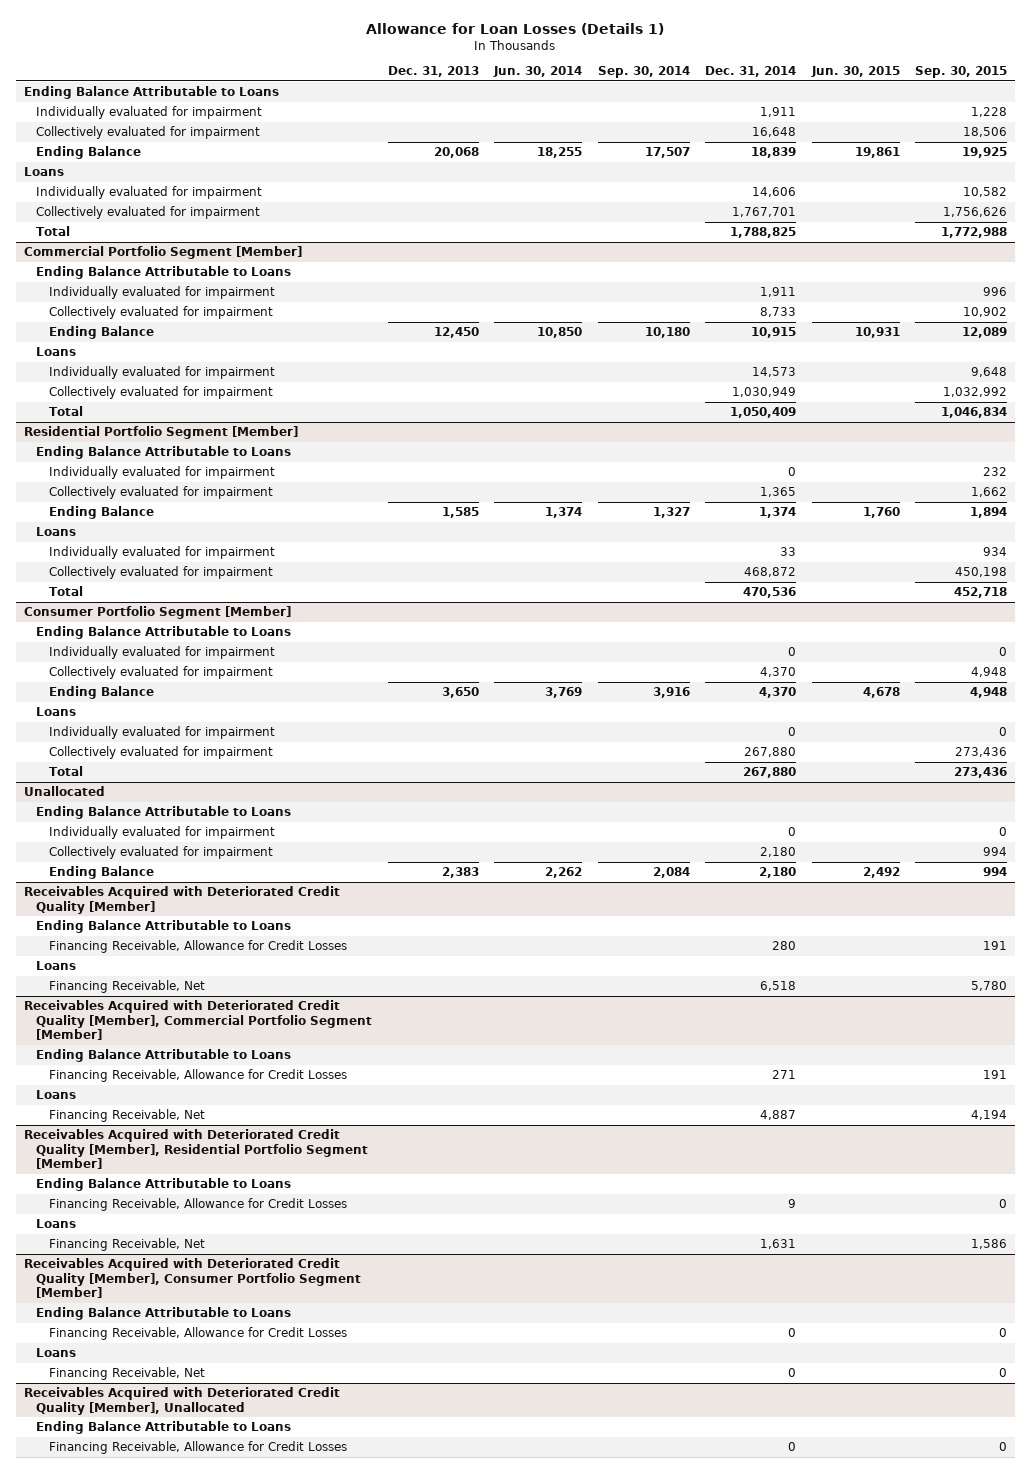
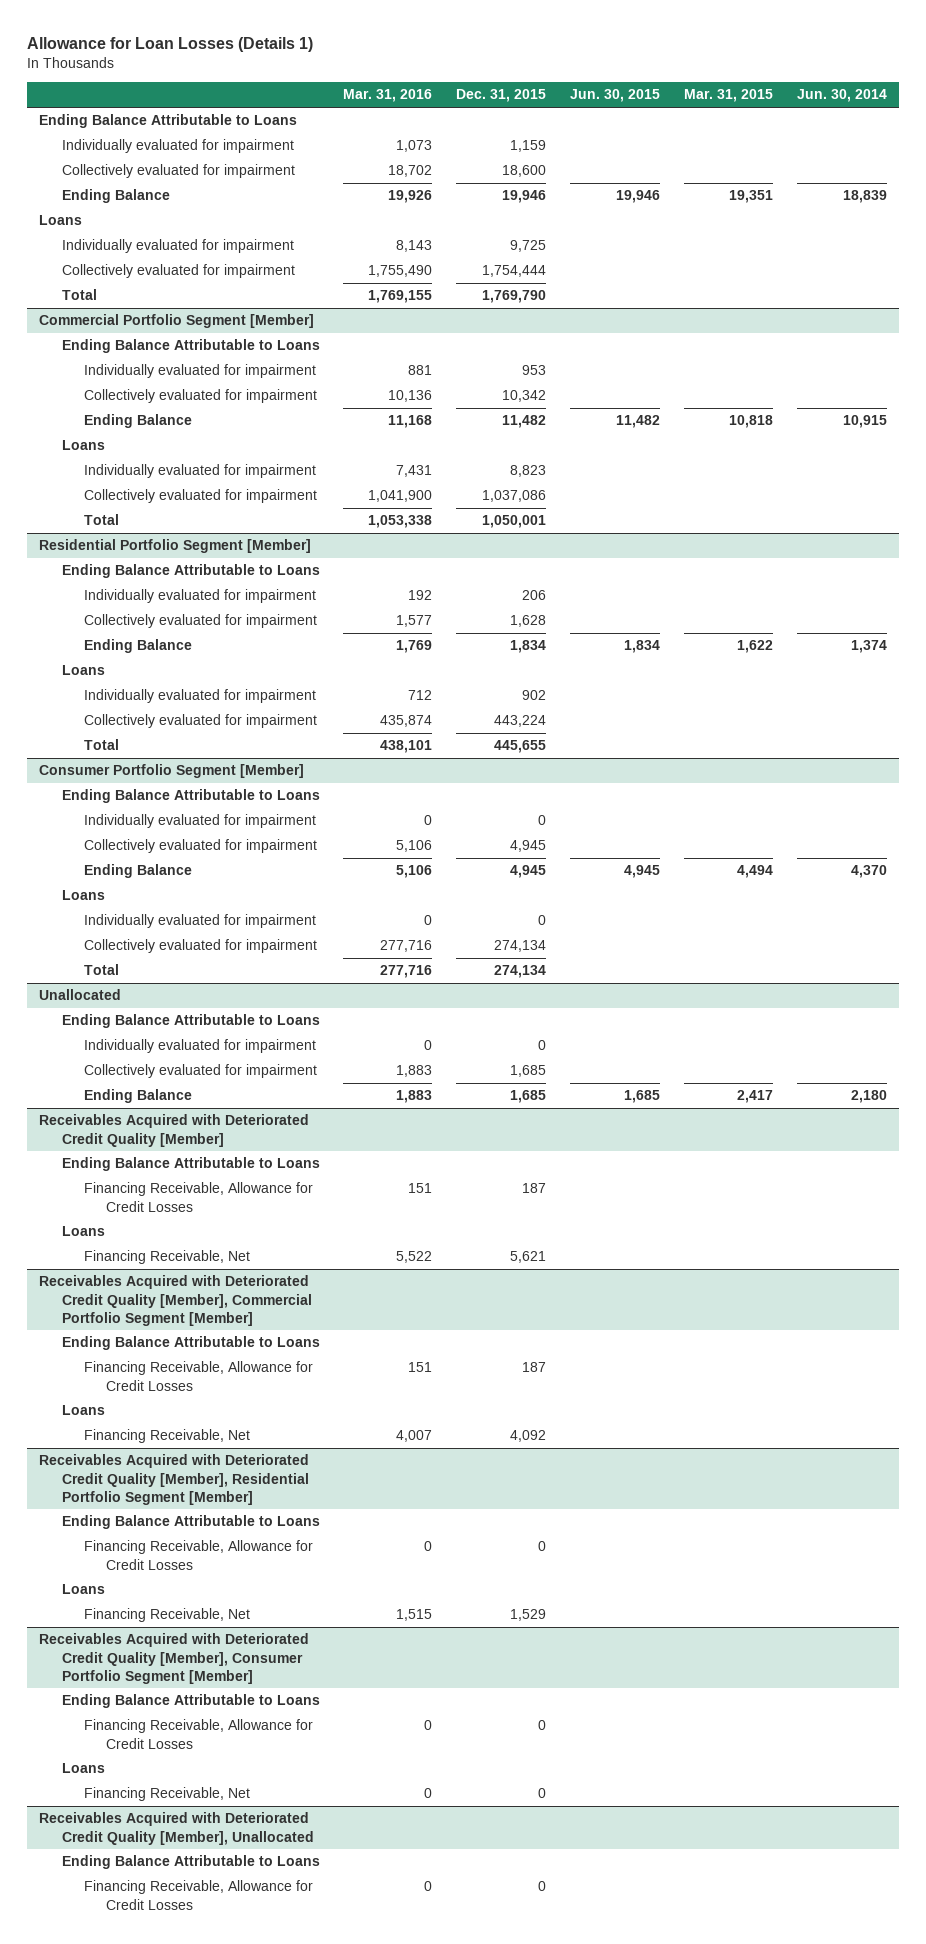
- | Dec. 31, 2013 | Jun. 30, 2014 | Sep. 30, 2014 | Dec. 31, 2014 | Jun. 30, 2015 | Sep. 30, 2015
+ | Mar. 31, 2016 | Dec. 31, 2015 | Jun. 30, 2015 | Mar. 31, 2015 | Jun. 30, 2014
- Ending Balance | 20,068 | 18,255 | 17,507 | 18,839 | 19,861 | 19,925
+ Ending Balance | 19,926 | 19,946 | 19,946 | 19,351 | 18,839
@ Commercial Portfolio Segment [Member]
- Ending Balance | 12,450 | 10,850 | 10,180 | 10,915 | 10,931 | 12,089
+ Ending Balance | 11,168 | 11,482 | 11,482 | 10,818 | 10,915
@ Residential Portfolio Segment [Member]
- Ending Balance | 1,585 | 1,374 | 1,327 | 1,374 | 1,760 | 1,894
+ Ending Balance | 1,769 | 1,834 | 1,834 | 1,622 | 1,374
@ Consumer Portfolio Segment [Member]
- Ending Balance | 3,650 | 3,769 | 3,916 | 4,370 | 4,678 | 4,948
+ Ending Balance | 5,106 | 4,945 | 4,945 | 4,494 | 4,370
@ Unallocated
- Ending Balance | 2,383 | 2,262 | 2,084 | 2,180 | 2,492 | 994
+ Ending Balance | 1,883 | 1,685 | 1,685 | 2,417 | 2,180

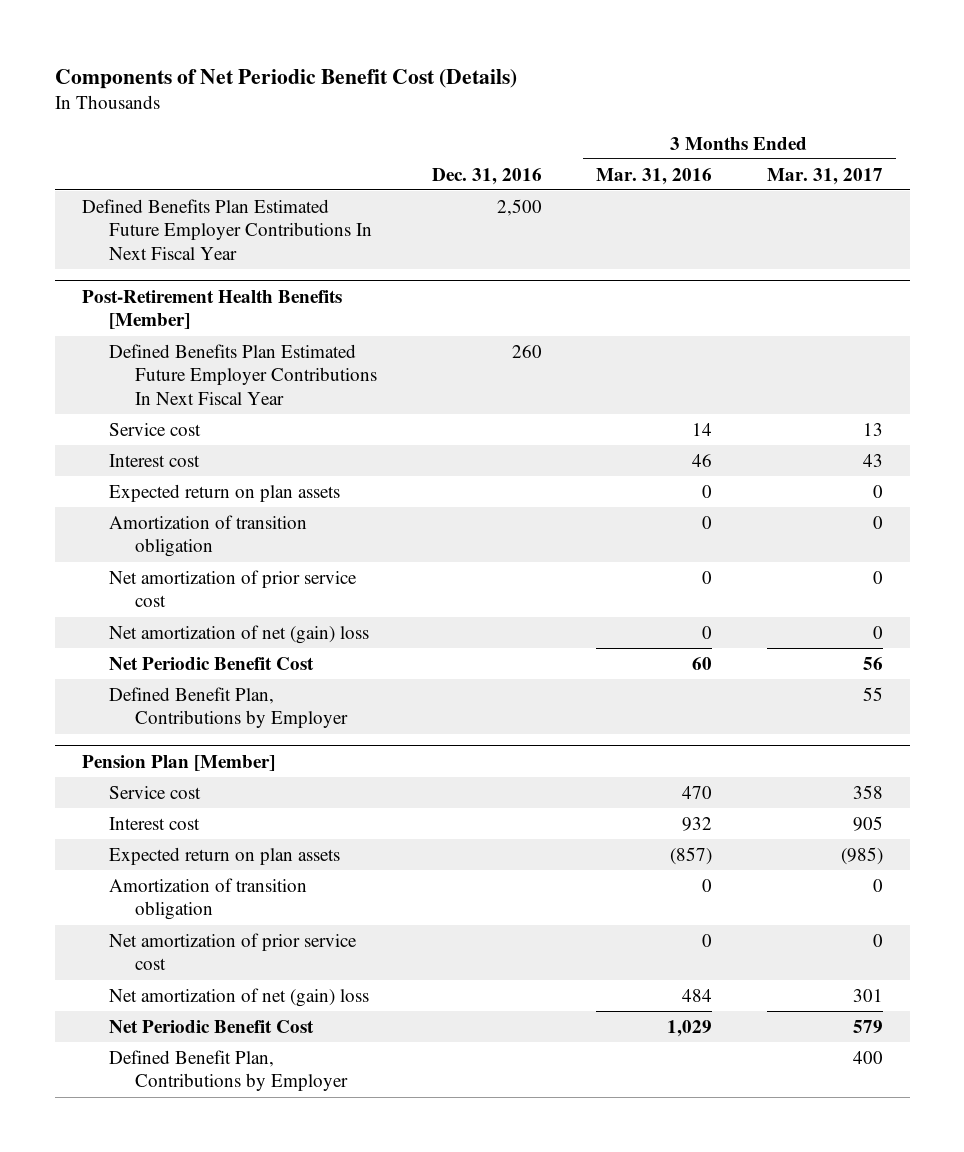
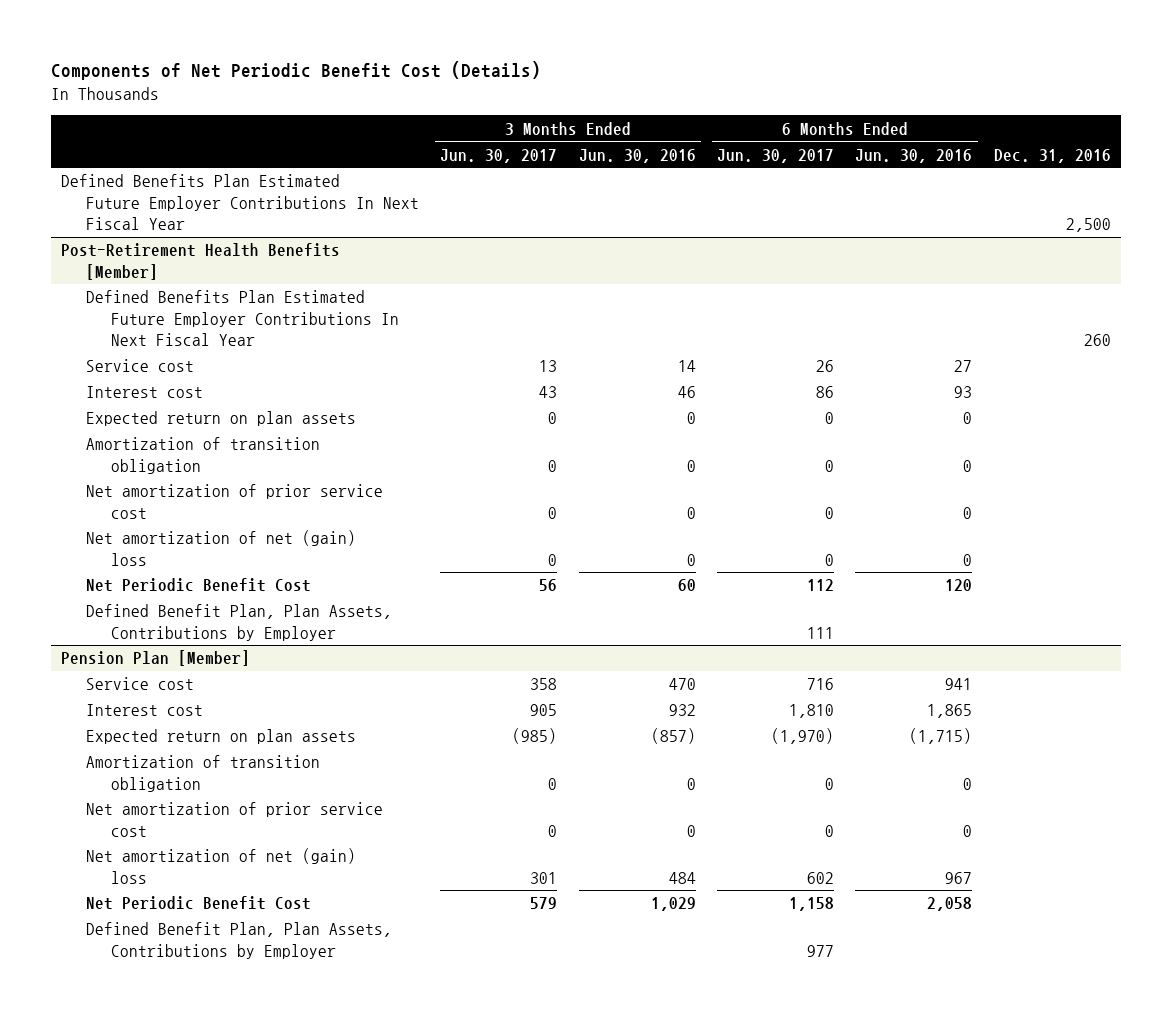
- | Dec. 31, 2016 | 3 Months Ended Mar. 31, 2016 | 3 Months Ended Mar. 31, 2017
+ | 3 Months Ended Jun. 30, 2017 | 3 Months Ended Jun. 30, 2016 | 6 Months Ended Jun. 30, 2017 | 6 Months Ended Jun. 30, 2016 | Dec. 31, 2016
@ Post-Retirement Health Benefits [Member]
- Defined Benefit Plan, Contributions by Employer | | | 55
+ Defined Benefit Plan, Plan Assets, Contributions by Employer | | | 111 | |
@ Pension Plan [Member]
- Defined Benefit Plan, Contributions by Employer | | | 400
+ Defined Benefit Plan, Plan Assets, Contributions by Employer | | | 977 | |

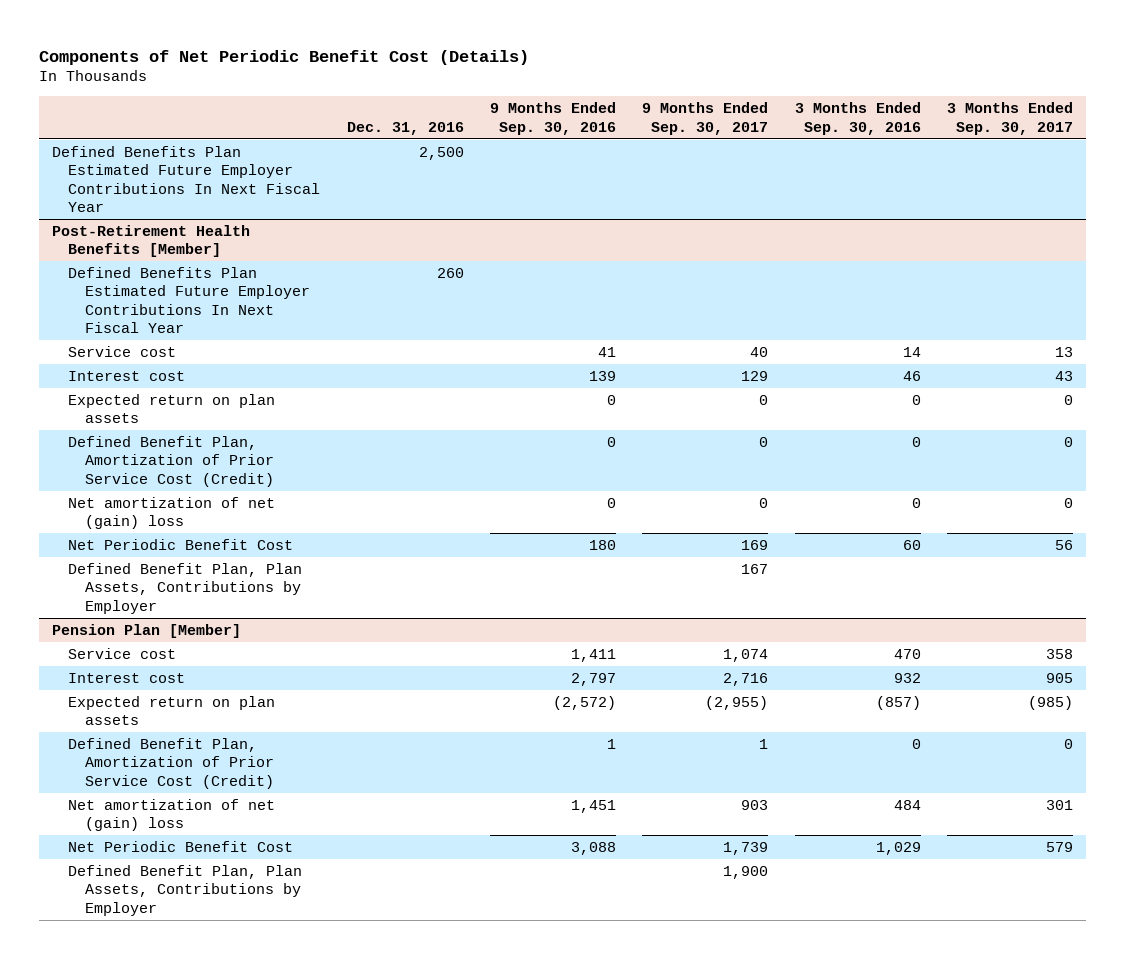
- | 3 Months Ended Jun. 30, 2017 | 3 Months Ended Jun. 30, 2016 | 6 Months Ended Jun. 30, 2017 | 6 Months Ended Jun. 30, 2016 | Dec. 31, 2016
+ | Dec. 31, 2016 | 9 Months Ended Sep. 30, 2016 | 9 Months Ended Sep. 30, 2017 | 3 Months Ended Sep. 30, 2016 | 3 Months Ended Sep. 30, 2017
@ Post-Retirement Health Benefits [Member]
- Amortization of transition obligation | 0 | 0 | 0 | 0 |
- Net amortization of prior service cost | 0 | 0 | 0 | 0 |
+ Defined Benefit Plan, Amortization of Prior Service Cost (Credit) | | 0 | 0 | 0 | 0
@ Pension Plan [Member]
- Amortization of transition obligation | 0 | 0 | 0 | 0 |
- Net amortization of prior service cost | 0 | 0 | 0 | 0 |
+ Defined Benefit Plan, Amortization of Prior Service Cost (Credit) | | 1 | 1 | 0 | 0

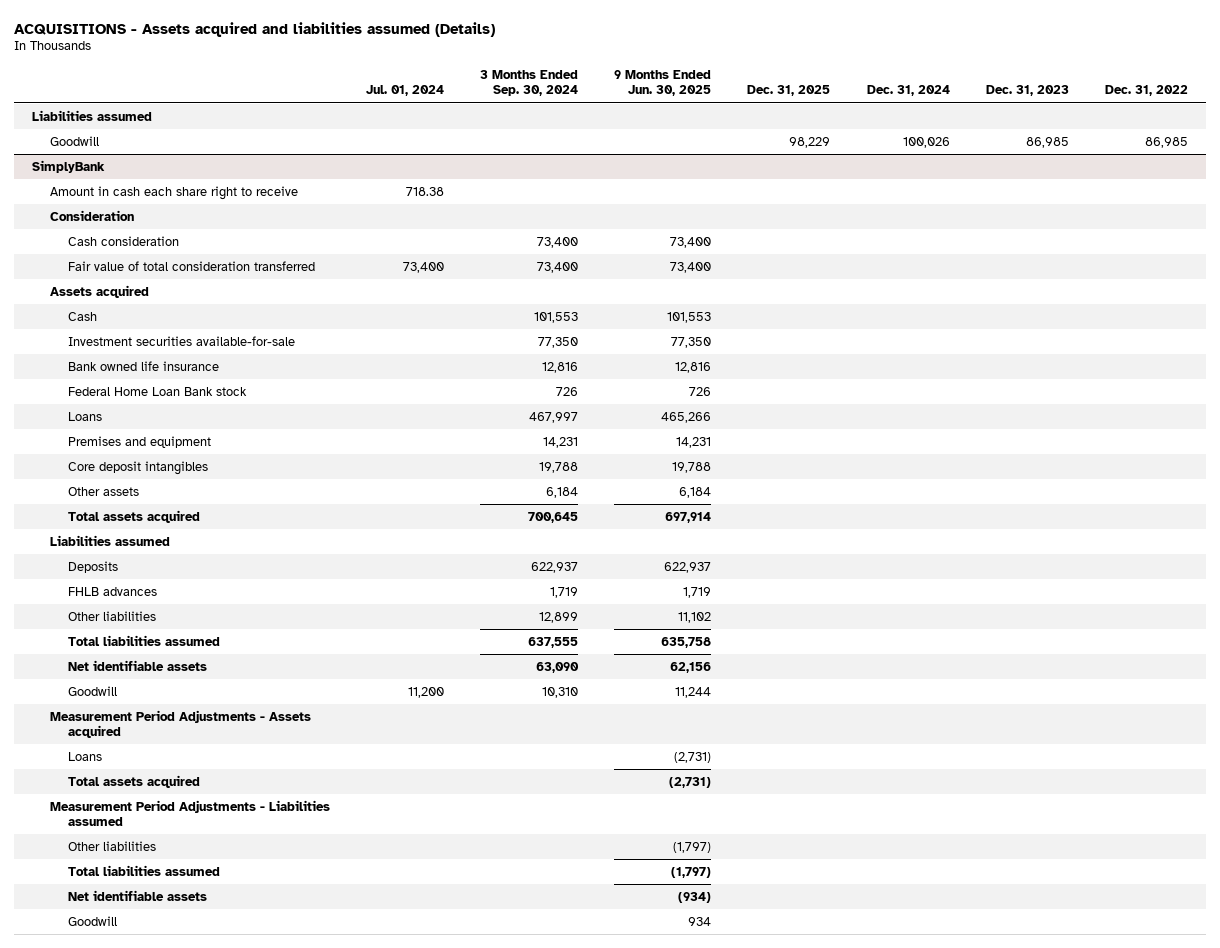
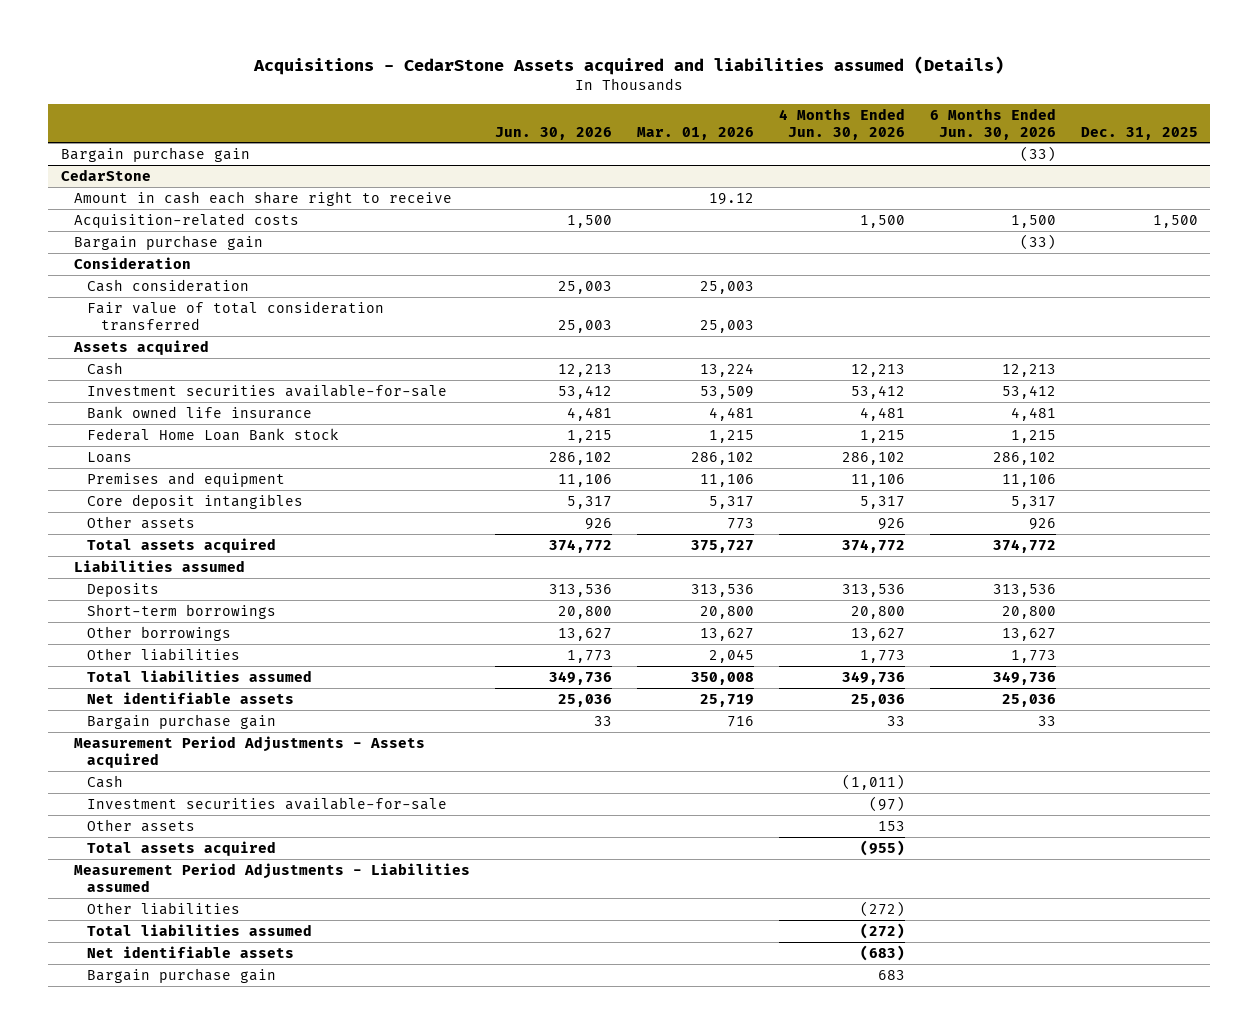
- ACQUISITIONS - Assets acquired and liabilities assumed (Details)
+ Acquisitions - CedarStone Assets acquired and liabilities assumed (Details)
- | Jul. 01, 2024 | 3 Months Ended Sep. 30, 2024 | 9 Months Ended Jun. 30, 2025 | Dec. 31, 2025 | Dec. 31, 2024 | Dec. 31, 2023 | Dec. 31, 2022
+ | Jun. 30, 2026 | Mar. 01, 2026 | 4 Months Ended Jun. 30, 2026 | 6 Months Ended Jun. 30, 2026 | Dec. 31, 2025
- Liabilities assumed
- Goodwill | | | | 98,229 | 100,026 | 86,985 | 86,985
- SimplyBank
- Amount in cash each share right to receive | 718.38 | | | | | |
- Consideration
- Cash consideration | | 73,400 | 73,400 | | | |
- Fair value of total consideration transferred | 73,400 | 73,400 | 73,400 | | | |
- Assets acquired
- Cash | | 101,553 | 101,553 | | | |
- Investment securities available-for-sale | | 77,350 | 77,350 | | | |
- Bank owned life insurance | | 12,816 | 12,816 | | | |
- Federal Home Loan Bank stock | | 726 | 726 | | | |
- Loans | | 467,997 | 465,266 | | | |
- Premises and equipment | | 14,231 | 14,231 | | | |
- Core deposit intangibles | | 19,788 | 19,788 | | | |
- Other assets | | 6,184 | 6,184 | | | |
- Total assets acquired | | 700,645 | 697,914 | | | |
- Liabilities assumed
- Deposits | | 622,937 | 622,937 | | | |
- FHLB advances | | 1,719 | 1,719 | | | |
- Other liabilities | | 12,899 | 11,102 | | | |
- Total liabilities assumed | | 637,555 | 635,758 | | | |
- Net identifiable assets | | 63,090 | 62,156 | | | |
- Goodwill | 11,200 | 10,310 | 11,244 | | | |
- Measurement Period Adjustments - Assets acquired
- Loans | | | (2,731) | | | |
- Total assets acquired | | | (2,731) | | | |
- Measurement Period Adjustments - Liabilities assumed
- Other liabilities | | | (1,797) | | | |
- Total liabilities assumed | | | (1,797) | | | |
- Net identifiable assets | | | (934) | | | |
- Goodwill | | | 934 | | | |
+ Bargain purchase gain | | | | (33) |
+ CedarStone
+ Amount in cash each share right to receive | | 19.12 | | |
+ Acquisition-related costs | 1,500 | | 1,500 | 1,500 | 1,500
+ Bargain purchase gain | | | | (33) |
+ Consideration
+ Cash consideration | 25,003 | 25,003 | | |
+ Fair value of total consideration transferred | 25,003 | 25,003 | | |
+ Assets acquired
+ Cash | 12,213 | 13,224 | 12,213 | 12,213 |
+ Investment securities available-for-sale | 53,412 | 53,509 | 53,412 | 53,412 |
+ Bank owned life insurance | 4,481 | 4,481 | 4,481 | 4,481 |
+ Federal Home Loan Bank stock | 1,215 | 1,215 | 1,215 | 1,215 |
+ Loans | 286,102 | 286,102 | 286,102 | 286,102 |
+ Premises and equipment | 11,106 | 11,106 | 11,106 | 11,106 |
+ Core deposit intangibles | 5,317 | 5,317 | 5,317 | 5,317 |
+ Other assets | 926 | 773 | 926 | 926 |
+ Total assets acquired | 374,772 | 375,727 | 374,772 | 374,772 |
+ Liabilities assumed
+ Deposits | 313,536 | 313,536 | 313,536 | 313,536 |
+ Short-term borrowings | 20,800 | 20,800 | 20,800 | 20,800 |
+ Other borrowings | 13,627 | 13,627 | 13,627 | 13,627 |
+ Other liabilities | 1,773 | 2,045 | 1,773 | 1,773 |
+ Total liabilities assumed | 349,736 | 350,008 | 349,736 | 349,736 |
+ Net identifiable assets | 25,036 | 25,719 | 25,036 | 25,036 |
+ Bargain purchase gain | 33 | 716 | 33 | 33 |
+ Measurement Period Adjustments - Assets acquired
+ Cash | | | (1,011) | |
+ Investment securities available-for-sale | | | (97) | |
+ Other assets | | | 153 | |
+ Total assets acquired | | | (955) | |
+ Measurement Period Adjustments - Liabilities assumed
+ Other liabilities | | | (272) | |
+ Total liabilities assumed | | | (272) | |
+ Net identifiable assets | | | (683) | |
+ Bargain purchase gain | | | 683 | |

